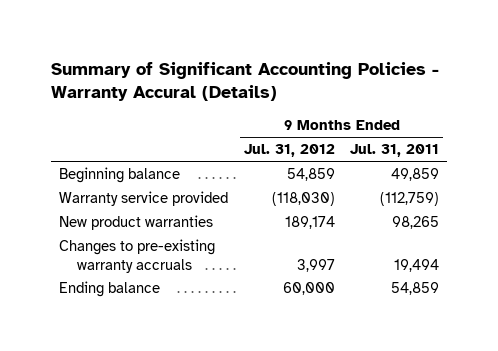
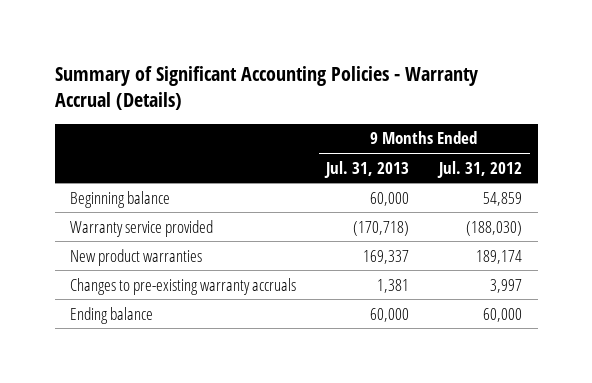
- Summary of Significant Accounting Policies - Warranty Accural (Details)
+ Summary of Significant Accounting Policies - Warranty Accrual (Details)
- | 9 Months Ended Jul. 31, 2012 | 9 Months Ended Jul. 31, 2011
+ | 9 Months Ended Jul. 31, 2013 | 9 Months Ended Jul. 31, 2012
- Warranty service provided | (118,030) | (112,759)
+ Warranty service provided | (170,718) | (188,030)

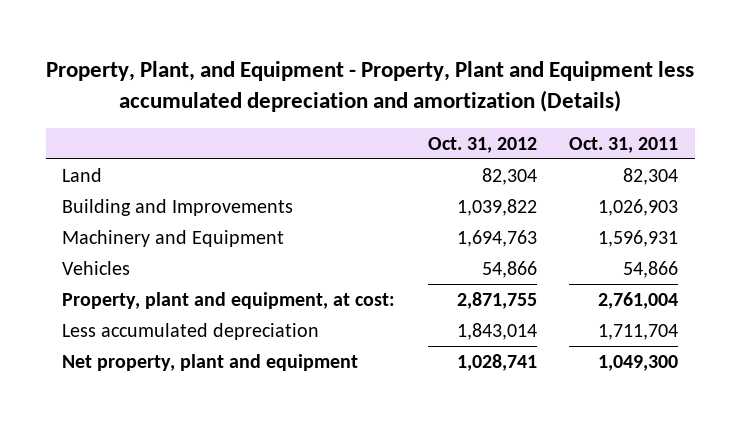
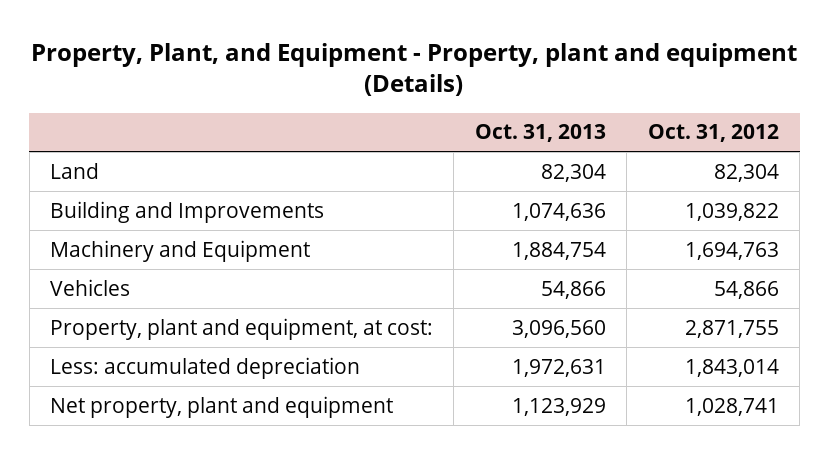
- Property, Plant, and Equipment - Property, Plant and Equipment less accumulated depreciation and amortization (Details)
+ Property, Plant, and Equipment - Property, plant and equipment (Details)
- | Oct. 31, 2012 | Oct. 31, 2011
+ | Oct. 31, 2013 | Oct. 31, 2012
- Less accumulated depreciation | 1,843,014 | 1,711,704
+ Less: accumulated depreciation | 1,972,631 | 1,843,014

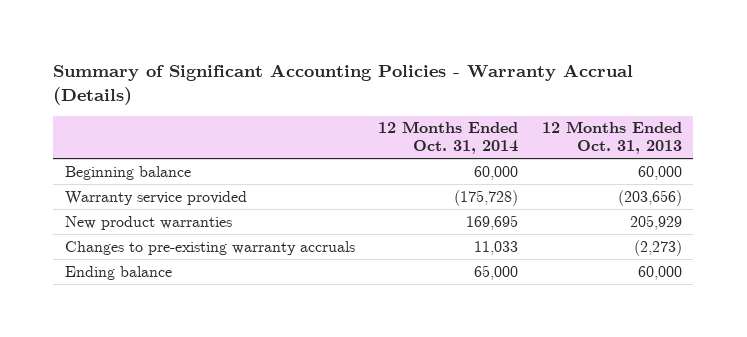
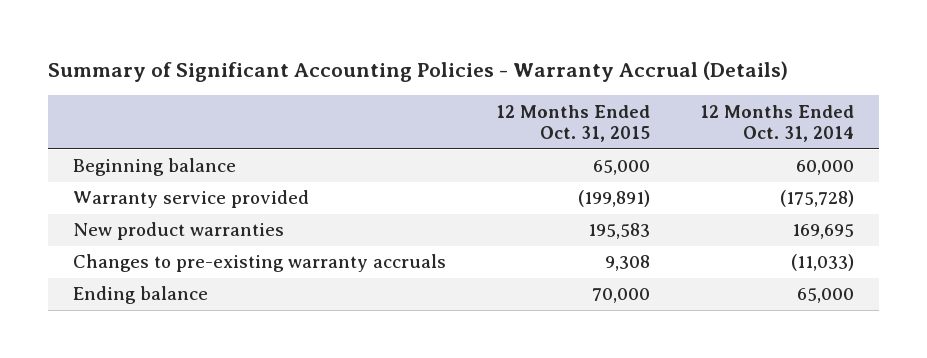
- | 12 Months Ended Oct. 31, 2014 | 12 Months Ended Oct. 31, 2013
+ | 12 Months Ended Oct. 31, 2015 | 12 Months Ended Oct. 31, 2014
- Changes to pre-existing warranty accruals | 11,033 | (2,273)
+ Changes to pre-existing warranty accruals | 9,308 | (11,033)

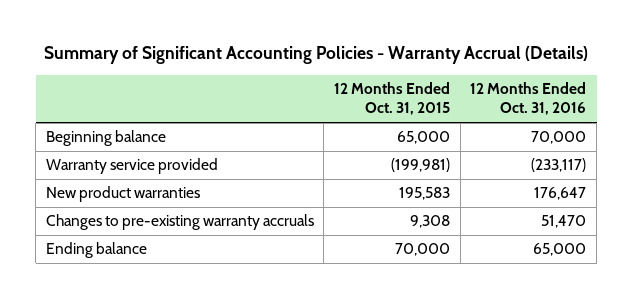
- | 12 Months Ended Oct. 31, 2015 | 12 Months Ended Oct. 31, 2014
+ | 12 Months Ended Oct. 31, 2015 | 12 Months Ended Oct. 31, 2016
- Warranty service provided | (199,891) | (175,728)
+ Warranty service provided | (199,981) | (233,117)

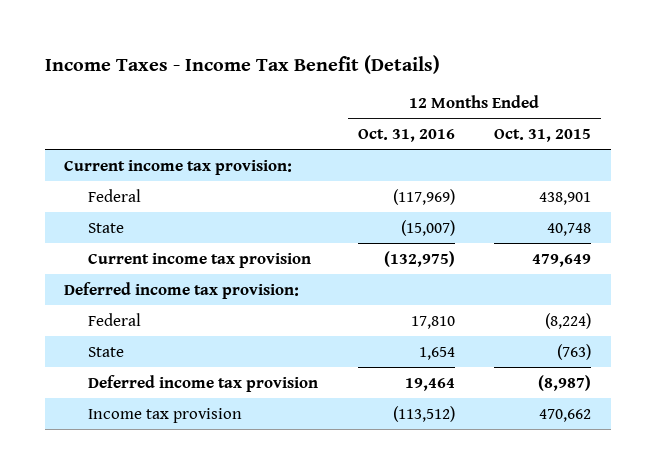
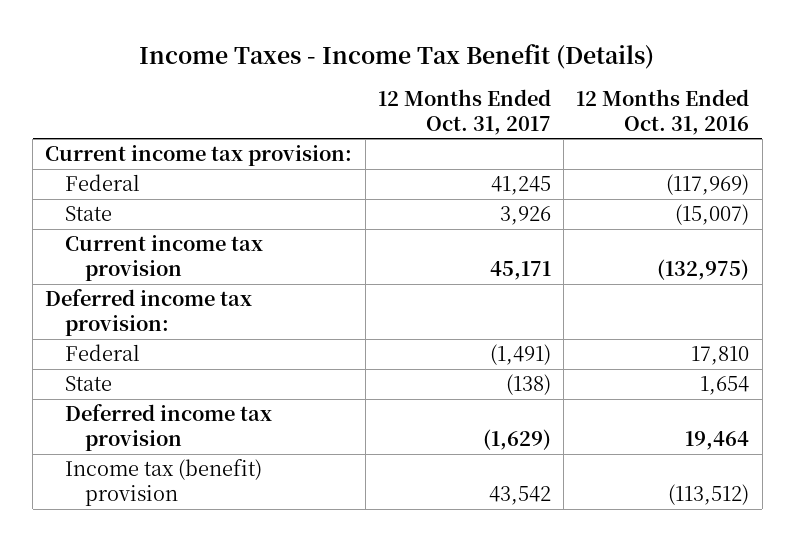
- | 12 Months Ended Oct. 31, 2016 | 12 Months Ended Oct. 31, 2015
+ | 12 Months Ended Oct. 31, 2017 | 12 Months Ended Oct. 31, 2016
- Income tax provision | (113,512) | 470,662
+ Income tax (benefit) provision | 43,542 | (113,512)

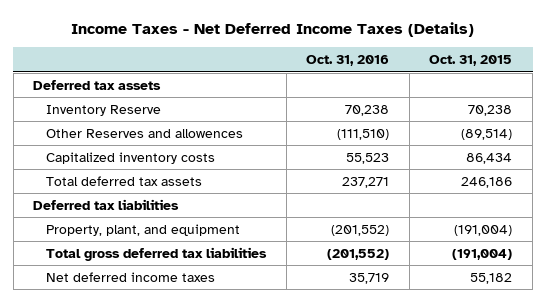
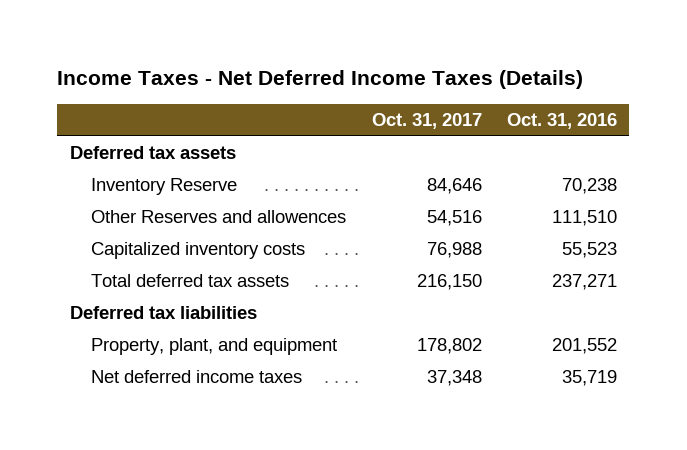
- | Oct. 31, 2016 | Oct. 31, 2015
+ | Oct. 31, 2017 | Oct. 31, 2016
- Other Reserves and allowences | (111,510) | (89,514)
+ Other Reserves and allowences | 54,516 | 111,510
- Property, plant, and equipment | (201,552) | (191,004)
- Total gross deferred tax liabilities | (201,552) | (191,004)
+ Property, plant, and equipment | 178,802 | 201,552

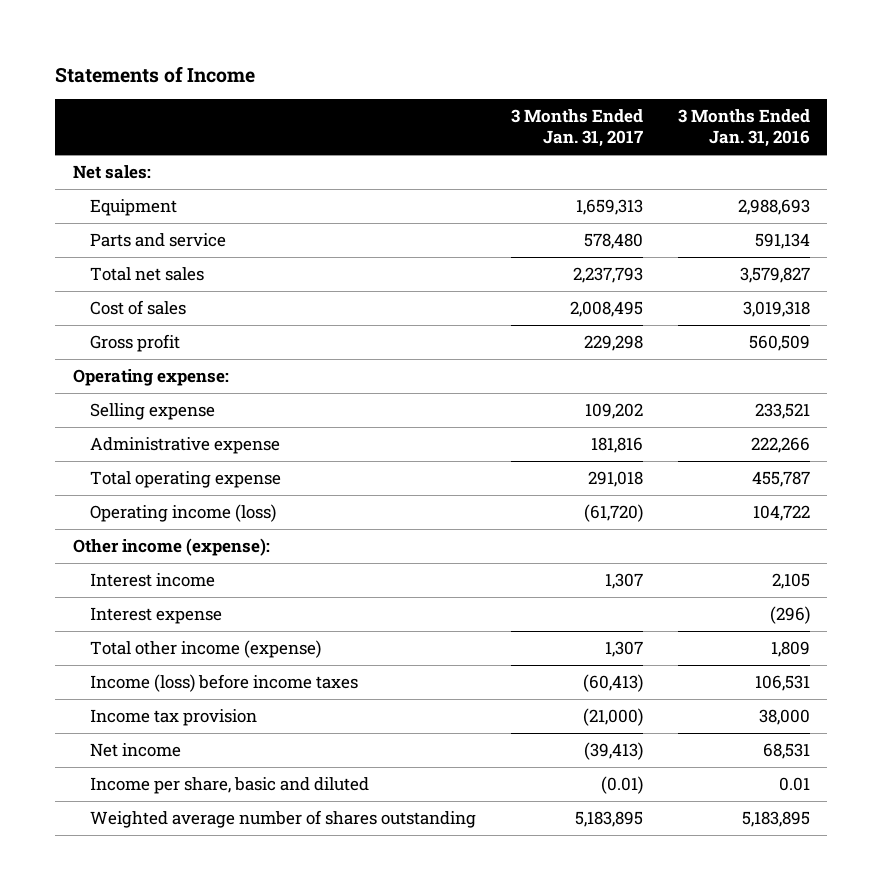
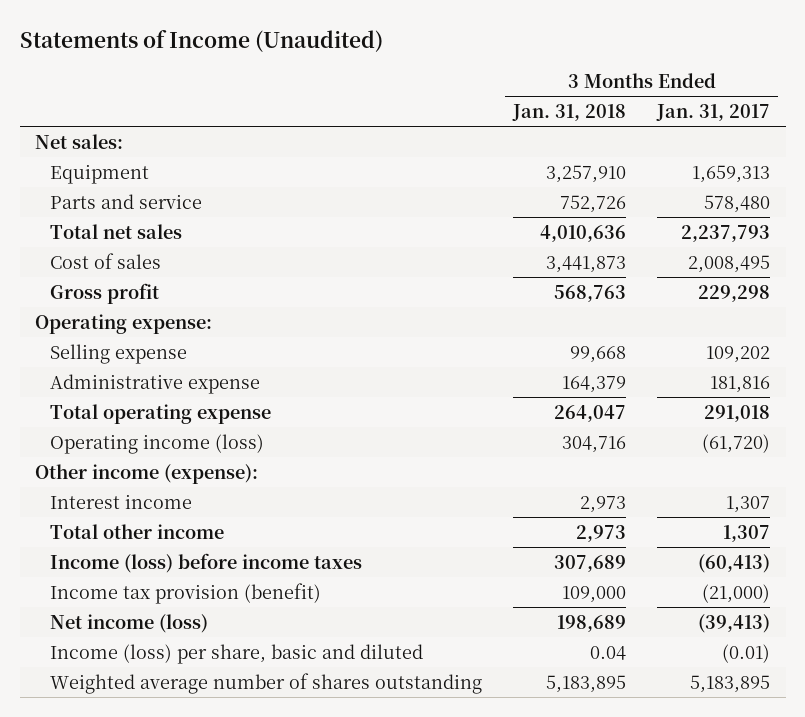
- Statements of Income
+ Statements of Income (Unaudited)
- | 3 Months Ended Jan. 31, 2017 | 3 Months Ended Jan. 31, 2016
+ | 3 Months Ended Jan. 31, 2018 | 3 Months Ended Jan. 31, 2017
- Interest expense | | (296)
- Total other income (expense) | 1,307 | 1,809
+ Total other income | 2,973 | 1,307
- Income tax provision | (21,000) | 38,000
- Net income | (39,413) | 68,531
- Income per share, basic and diluted | (0.01) | 0.01
+ Income tax provision (benefit) | 109,000 | (21,000)
+ Net income (loss) | 198,689 | (39,413)
+ Income (loss) per share, basic and diluted | 0.04 | (0.01)

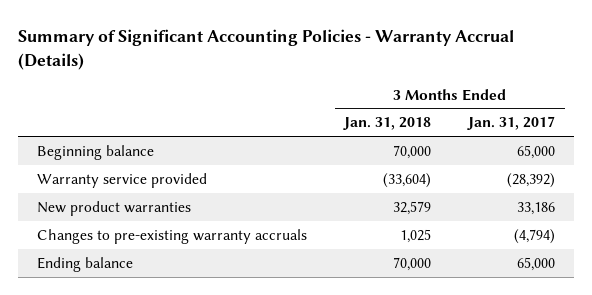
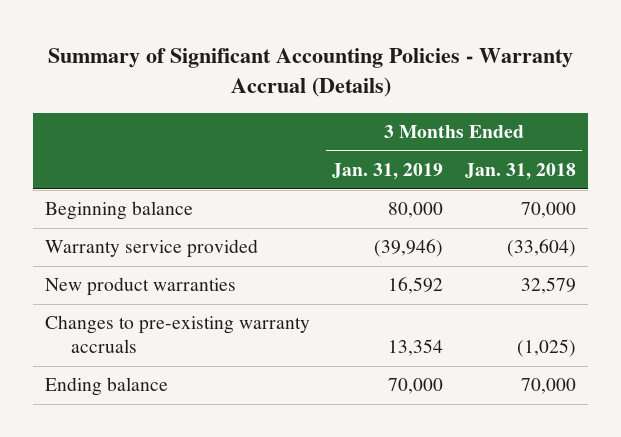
- | 3 Months Ended Jan. 31, 2018 | 3 Months Ended Jan. 31, 2017
+ | 3 Months Ended Jan. 31, 2019 | 3 Months Ended Jan. 31, 2018
- Changes to pre-existing warranty accruals | 1,025 | (4,794)
+ Changes to pre-existing warranty accruals | 13,354 | (1,025)

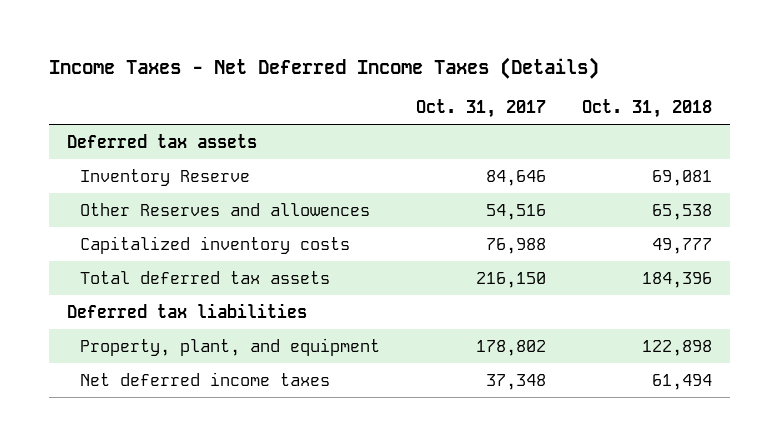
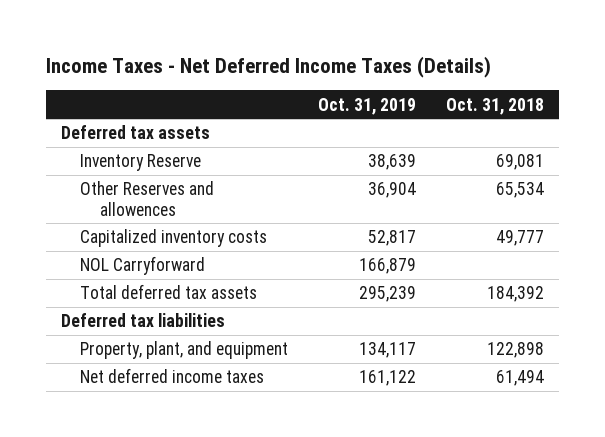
- | Oct. 31, 2017 | Oct. 31, 2018
+ | Oct. 31, 2019 | Oct. 31, 2018
- Other Reserves and allowences | 54,516 | 65,538
+ Other Reserves and allowences | 36,904 | 65,534
- Total deferred tax assets | 216,150 | 184,396
+ NOL Carryforward | 166,879 |
+ Total deferred tax assets | 295,239 | 184,392

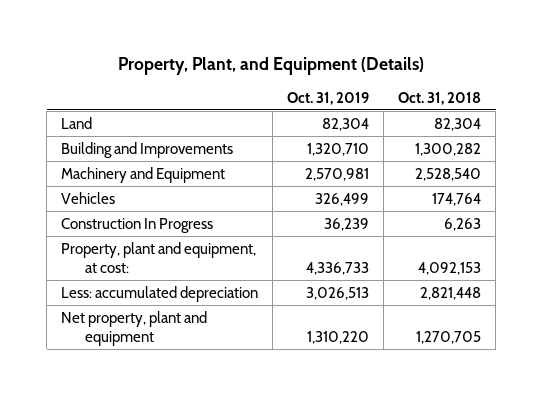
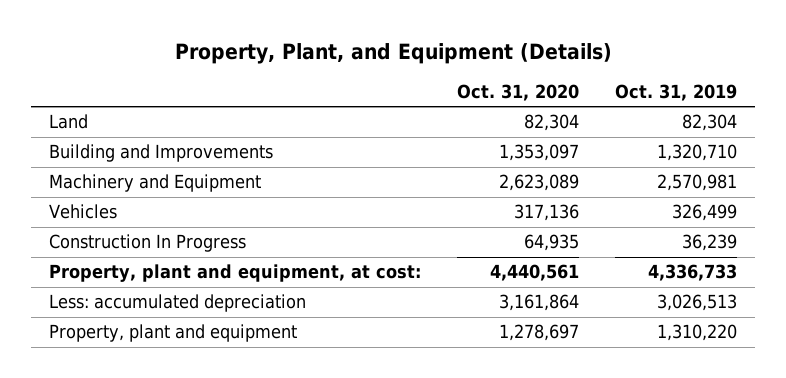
- | Oct. 31, 2019 | Oct. 31, 2018
+ | Oct. 31, 2020 | Oct. 31, 2019
- Net property, plant and equipment | 1,310,220 | 1,270,705
+ Property, plant and equipment | 1,278,697 | 1,310,220

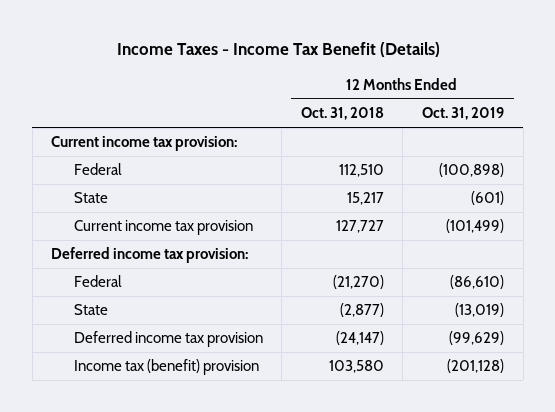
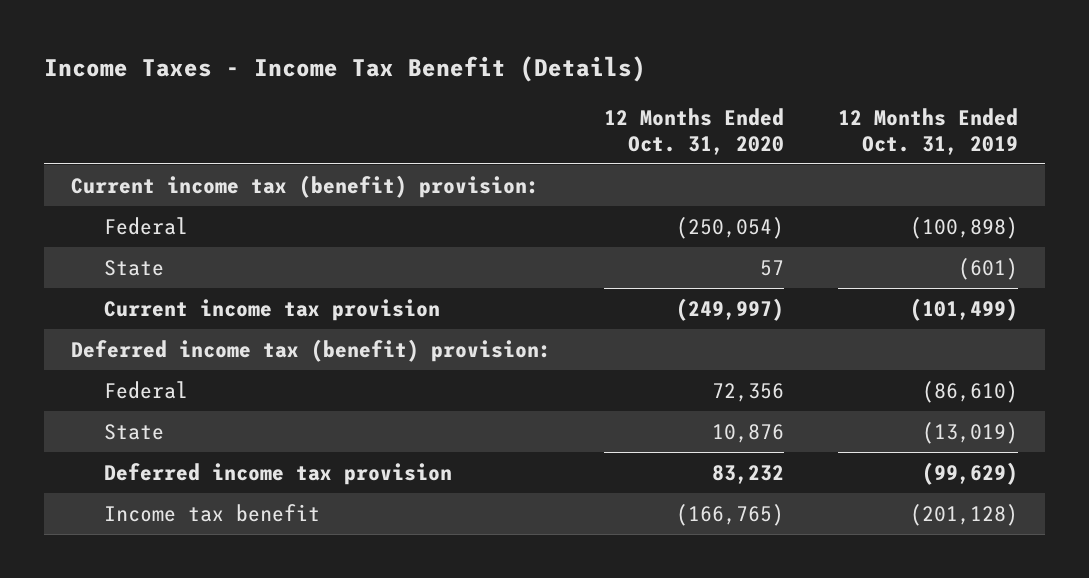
- | 12 Months Ended Oct. 31, 2018 | 12 Months Ended Oct. 31, 2019
+ | 12 Months Ended Oct. 31, 2020 | 12 Months Ended Oct. 31, 2019
- Current income tax provision:
+ Current income tax (benefit) provision:
- Deferred income tax provision:
+ Deferred income tax (benefit) provision:
- Income tax (benefit) provision | 103,580 | (201,128)
+ Income tax benefit | (166,765) | (201,128)

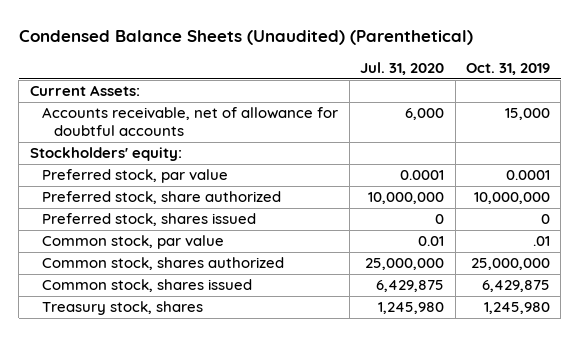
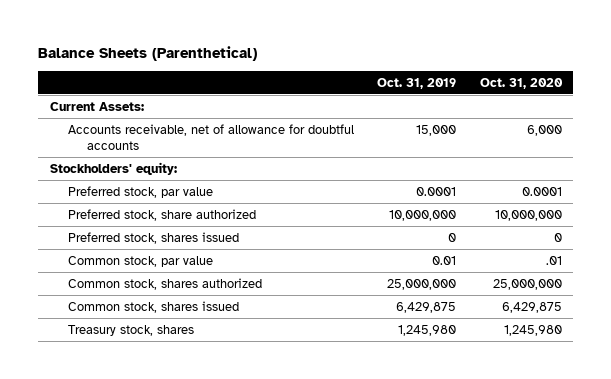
- Condensed Balance Sheets (Unaudited) (Parenthetical)
+ Balance Sheets (Parenthetical)
- | Jul. 31, 2020 | Oct. 31, 2019
+ | Oct. 31, 2019 | Oct. 31, 2020
- Common stock, par value | 0.01 | .01
+ Common stock, par value | 0.01 | .01

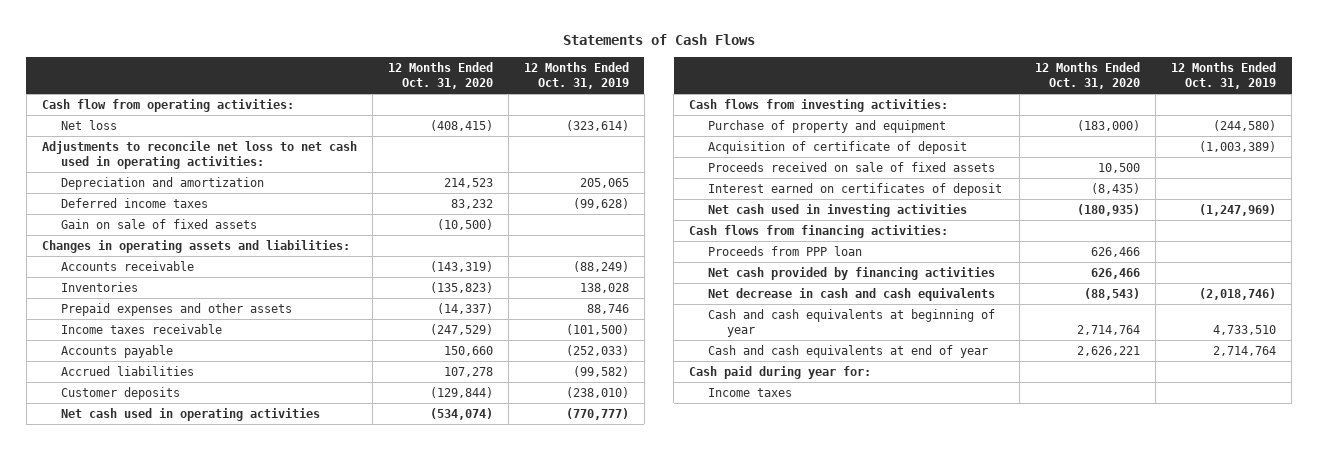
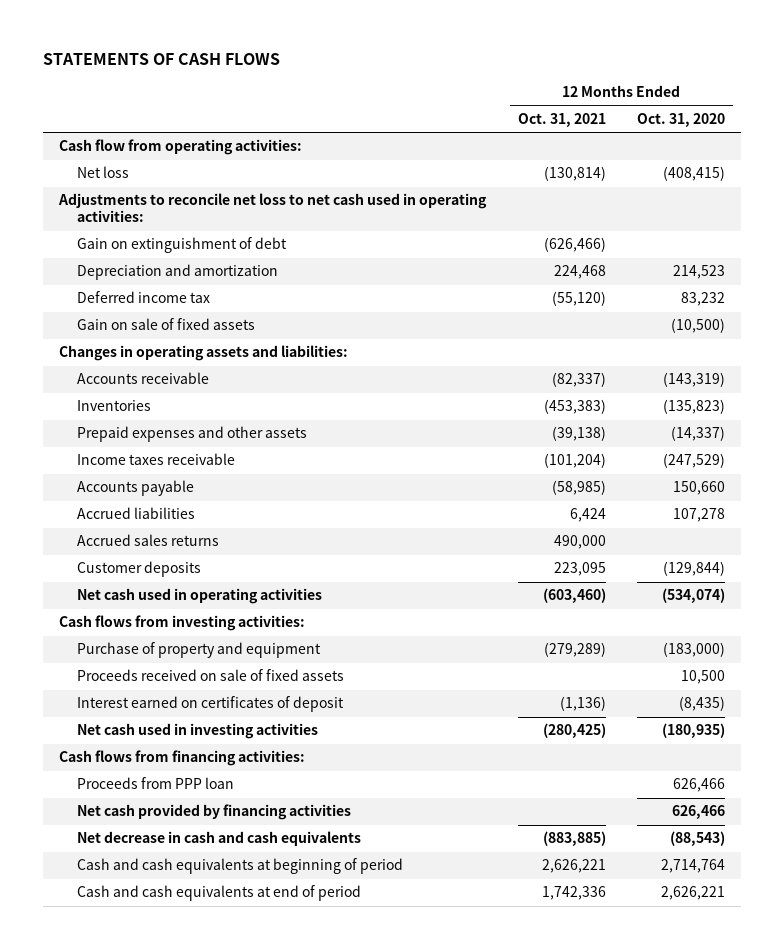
- Statements of Cash Flows
+ STATEMENTS OF CASH FLOWS
- | 12 Months Ended Oct. 31, 2020 | 12 Months Ended Oct. 31, 2019
+ | 12 Months Ended Oct. 31, 2021 | 12 Months Ended Oct. 31, 2020
+ Gain on extinguishment of debt | (626,466) |
- Deferred income taxes | 83,232 | (99,628)
+ Deferred income tax | (55,120) | 83,232
+ Accrued sales returns | 490,000 |
- Acquisition of certificate of deposit | | (1,003,389)
- Cash and cash equivalents at beginning of year | 2,714,764 | 4,733,510
- Cash and cash equivalents at end of year | 2,626,221 | 2,714,764
- Cash paid during year for:
- Income taxes
+ Cash and cash equivalents at beginning of period | 2,626,221 | 2,714,764
+ Cash and cash equivalents at end of period | 1,742,336 | 2,626,221

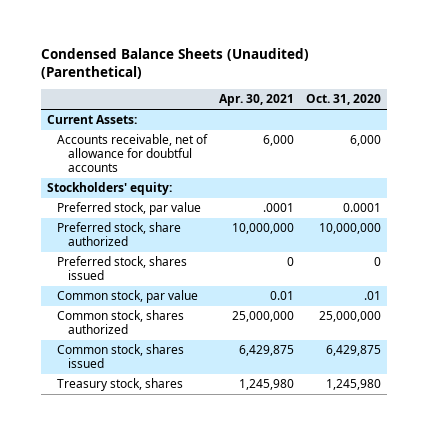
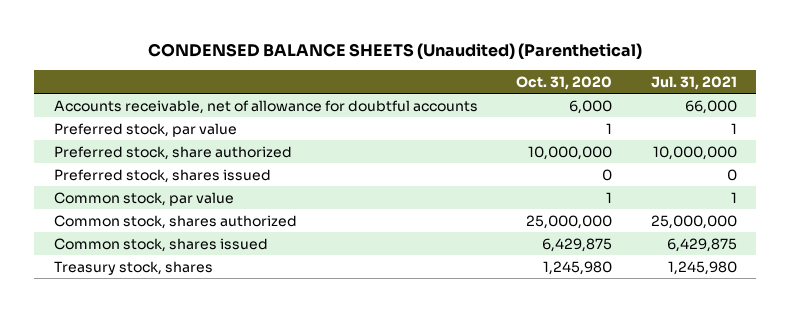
- Condensed Balance Sheets (Unaudited) (Parenthetical)
+ CONDENSED BALANCE SHEETS (Unaudited) (Parenthetical)
- | Apr. 30, 2021 | Oct. 31, 2020
+ | Oct. 31, 2020 | Jul. 31, 2021
- Current Assets:
- Stockholders' equity:
- Preferred stock, par value | .0001 | 0.0001
+ Preferred stock, par value | 1 | 1
- Common stock, par value | 0.01 | .01
+ Common stock, par value | 1 | 1

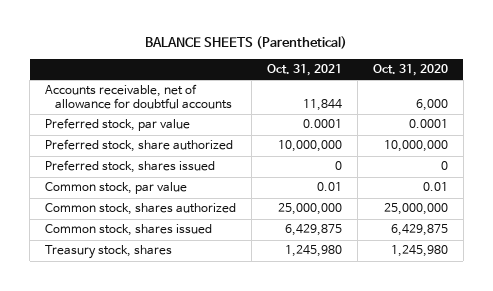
- CONDENSED BALANCE SHEETS (Unaudited) (Parenthetical)
+ BALANCE SHEETS (Parenthetical)
- | Oct. 31, 2020 | Jul. 31, 2021
+ | Oct. 31, 2021 | Oct. 31, 2020
- Preferred stock, par value | 1 | 1
+ Preferred stock, par value | 0.0001 | 0.0001
- Common stock, par value | 1 | 1
+ Common stock, par value | 0.01 | 0.01

